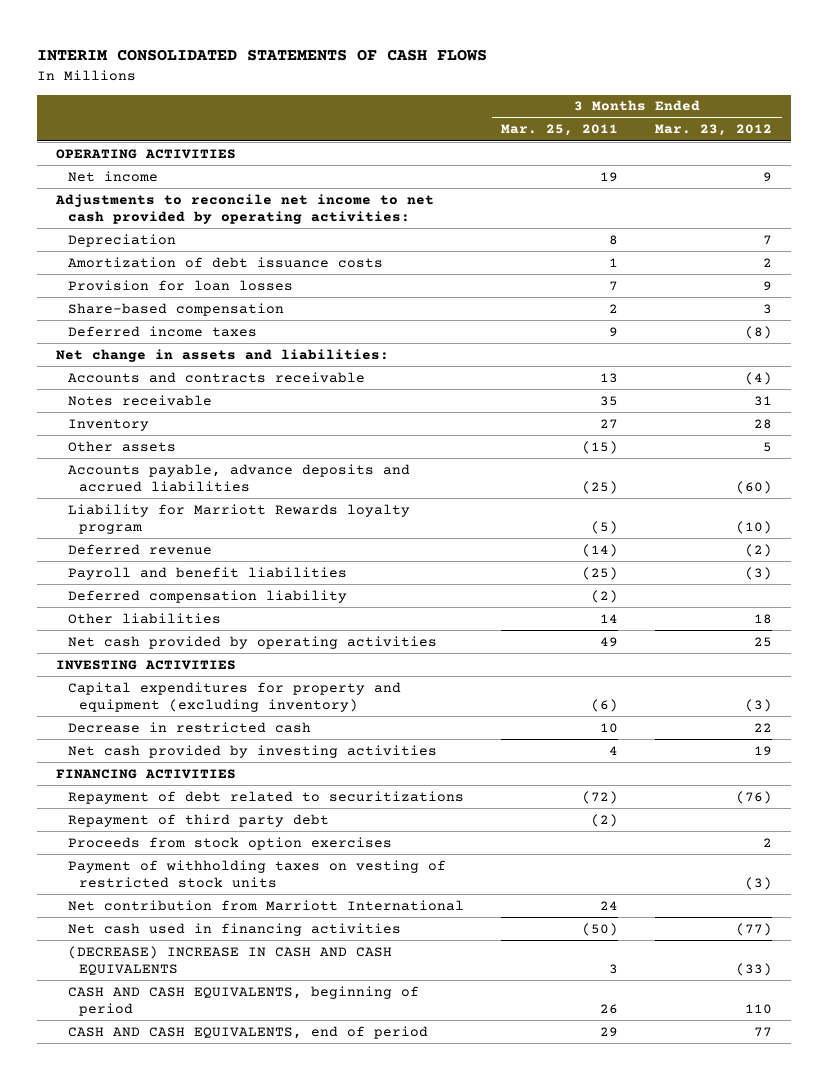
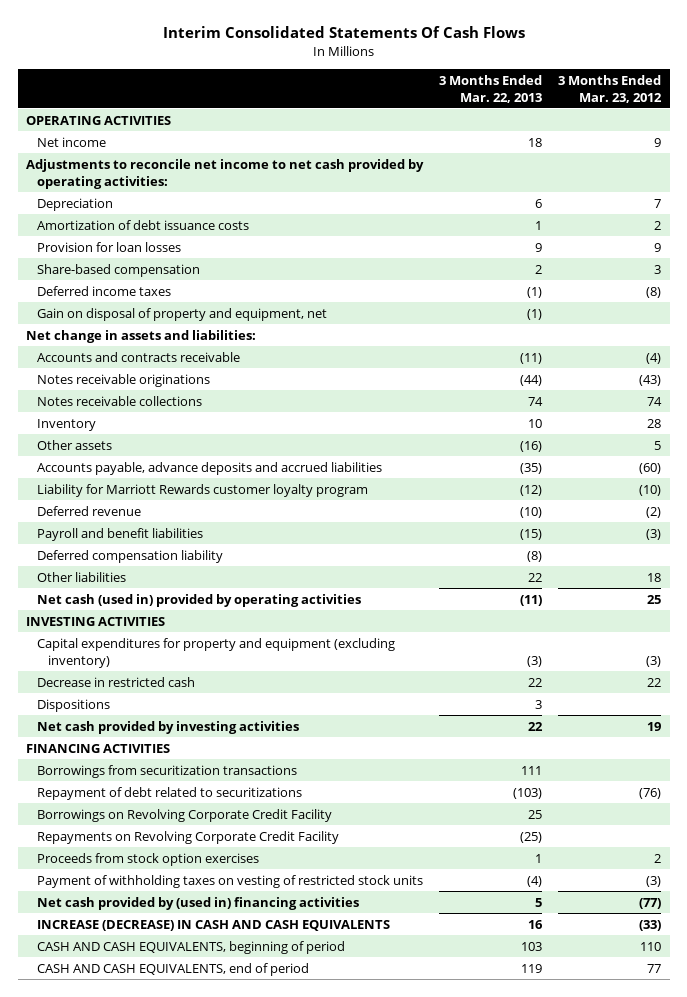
- INTERIM CONSOLIDATED STATEMENTS OF CASH FLOWS
+ Interim Consolidated Statements Of Cash Flows
- | 3 Months Ended Mar. 25, 2011 | 3 Months Ended Mar. 23, 2012
+ | 3 Months Ended Mar. 22, 2013 | 3 Months Ended Mar. 23, 2012
+ Gain on disposal of property and equipment, net | (1) |
- Notes receivable | 35 | 31
+ Notes receivable originations | (44) | (43)
+ Notes receivable collections | 74 | 74
- Liability for Marriott Rewards loyalty program | (5) | (10)
+ Liability for Marriott Rewards customer loyalty program | (12) | (10)
- Net cash provided by operating activities | 49 | 25
+ Net cash (used in) provided by operating activities | (11) | 25
+ Dispositions | 3 |
+ Borrowings from securitization transactions | 111 |
- Repayment of third party debt | (2) |
+ Borrowings on Revolving Corporate Credit Facility | 25 |
+ Repayments on Revolving Corporate Credit Facility | (25) |
- Net contribution from Marriott International | 24 |
- Net cash used in financing activities | (50) | (77)
- (DECREASE) INCREASE IN CASH AND CASH EQUIVALENTS | 3 | (33)
+ Net cash provided by (used in) financing activities | 5 | (77)
+ INCREASE (DECREASE) IN CASH AND CASH EQUIVALENTS | 16 | (33)

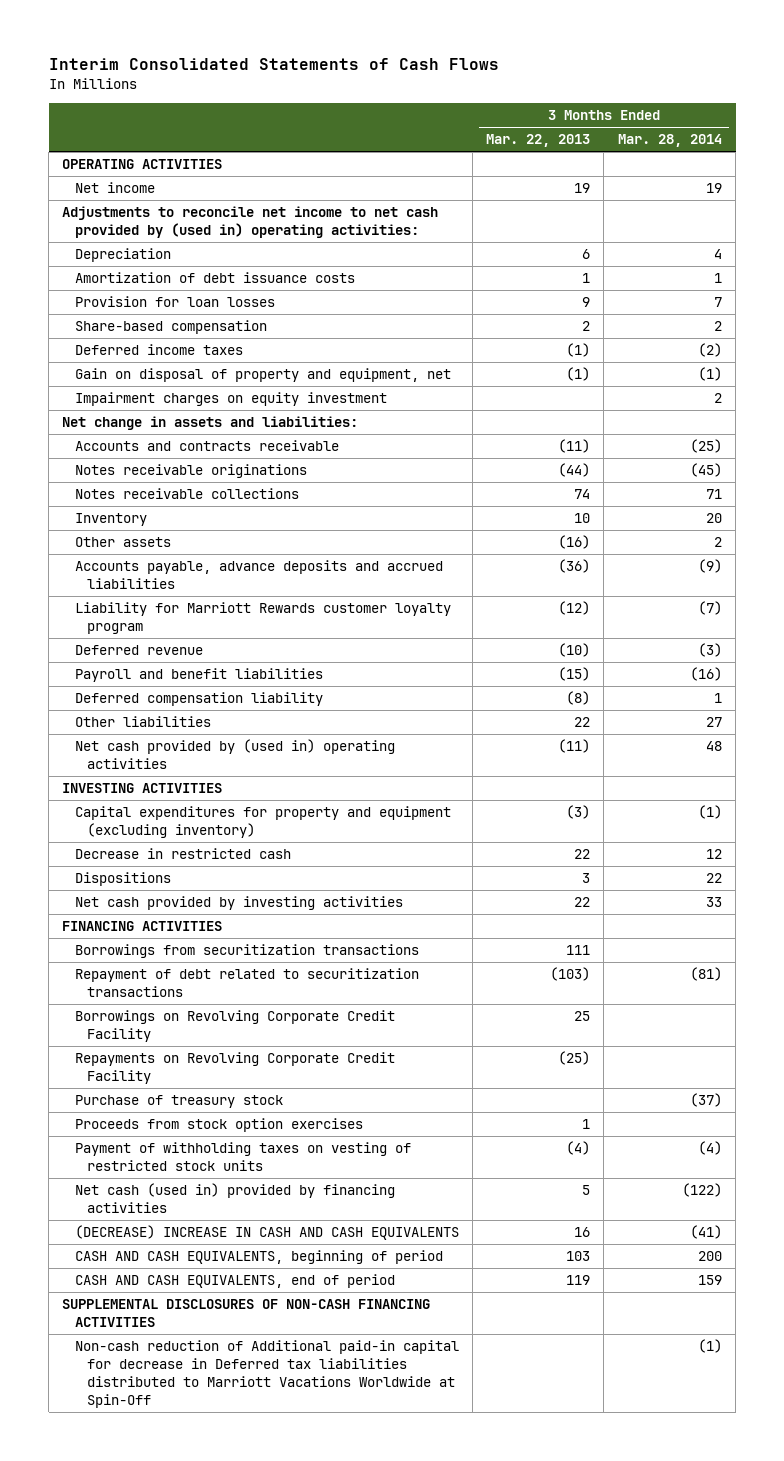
- Interim Consolidated Statements Of Cash Flows
+ Interim Consolidated Statements of Cash Flows
- | 3 Months Ended Mar. 22, 2013 | 3 Months Ended Mar. 23, 2012
+ | 3 Months Ended Mar. 22, 2013 | 3 Months Ended Mar. 28, 2014
- Net income | 18 | 9
- Adjustments to reconcile net income to net cash provided by operating activities:
+ Net income | 19 | 19
+ Adjustments to reconcile net income to net cash provided by (used in) operating activities:
+ Impairment charges on equity investment | | 2
- Accounts payable, advance deposits and accrued liabilities | (35) | (60)
+ Accounts payable, advance deposits and accrued liabilities | (36) | (9)
- Net cash (used in) provided by operating activities | (11) | 25
+ Net cash provided by (used in) operating activities | (11) | 48
- Repayment of debt related to securitizations | (103) | (76)
+ Repayment of debt related to securitization transactions | (103) | (81)
+ Purchase of treasury stock | | (37)
- Net cash provided by (used in) financing activities | 5 | (77)
- INCREASE (DECREASE) IN CASH AND CASH EQUIVALENTS | 16 | (33)
+ Net cash (used in) provided by financing activities | 5 | (122)
+ (DECREASE) INCREASE IN CASH AND CASH EQUIVALENTS | 16 | (41)
+ SUPPLEMENTAL DISCLOSURES OF NON-CASH FINANCING ACTIVITIES
+ Non-cash reduction of Additional paid-in capital for decrease in Deferred tax liabilities distributed to Marriott Vacations Worldwide at Spin-Off | | (1)

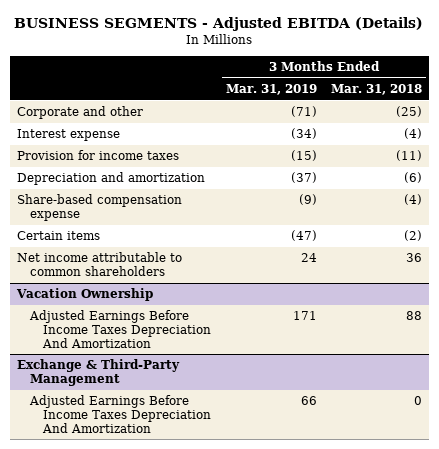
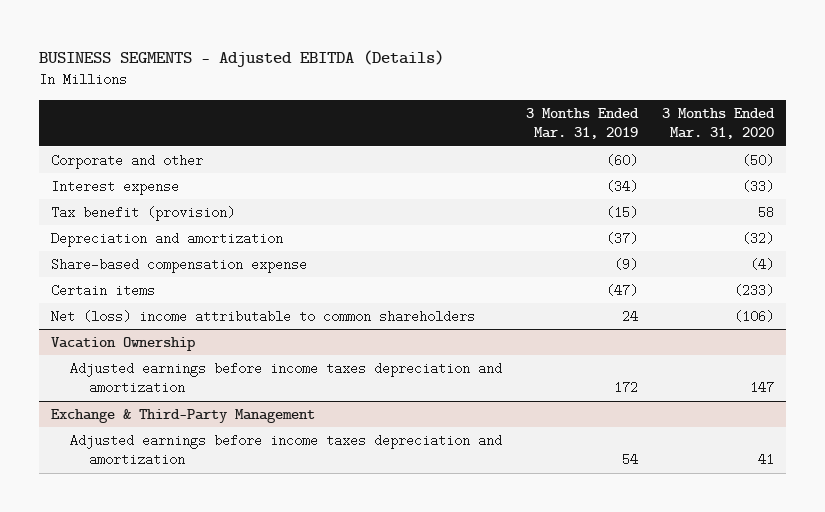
- | 3 Months Ended Mar. 31, 2019 | 3 Months Ended Mar. 31, 2018
+ | 3 Months Ended Mar. 31, 2019 | 3 Months Ended Mar. 31, 2020
- Corporate and other | (71) | (25)
+ Corporate and other | (60) | (50)
- Provision for income taxes | (15) | (11)
+ Tax benefit (provision) | (15) | 58
- Net income attributable to common shareholders | 24 | 36
+ Net (loss) income attributable to common shareholders | 24 | (106)
@ Vacation Ownership
- Adjusted Earnings Before Income Taxes Depreciation And Amortization | 171 | 88
+ Adjusted earnings before income taxes depreciation and amortization | 172 | 147
@ Exchange & Third-Party Management
- Adjusted Earnings Before Income Taxes Depreciation And Amortization | 66 | 0
+ Adjusted earnings before income taxes depreciation and amortization | 54 | 41

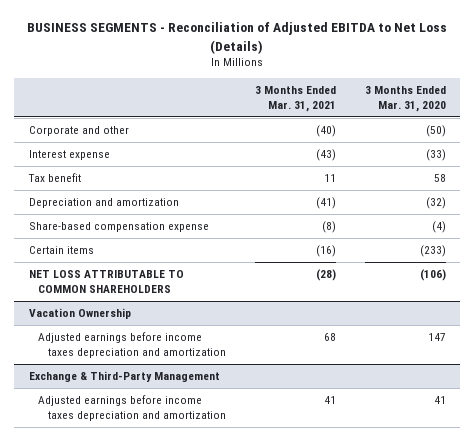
- BUSINESS SEGMENTS - Adjusted EBITDA (Details)
+ BUSINESS SEGMENTS - Reconciliation of Adjusted EBITDA to Net Loss (Details)
- | 3 Months Ended Mar. 31, 2019 | 3 Months Ended Mar. 31, 2020
+ | 3 Months Ended Mar. 31, 2021 | 3 Months Ended Mar. 31, 2020
- Tax benefit (provision) | (15) | 58
+ Tax benefit | 11 | 58
- Net (loss) income attributable to common shareholders | 24 | (106)
+ NET LOSS ATTRIBUTABLE TO COMMON SHAREHOLDERS | (28) | (106)

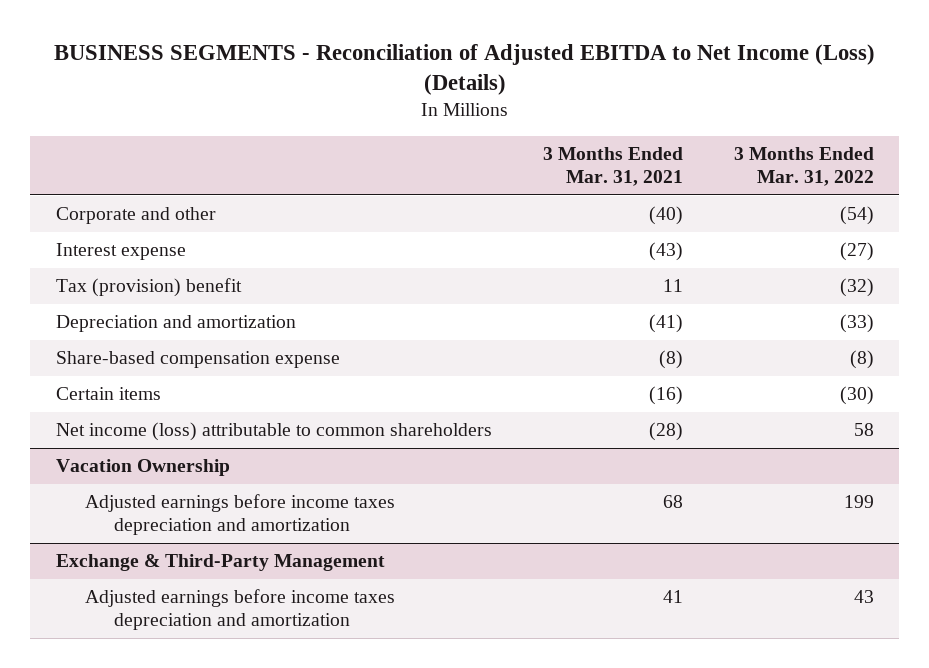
- BUSINESS SEGMENTS - Reconciliation of Adjusted EBITDA to Net Loss (Details)
+ BUSINESS SEGMENTS - Reconciliation of Adjusted EBITDA to Net Income (Loss) (Details)
- | 3 Months Ended Mar. 31, 2021 | 3 Months Ended Mar. 31, 2020
+ | 3 Months Ended Mar. 31, 2021 | 3 Months Ended Mar. 31, 2022
- Tax benefit | 11 | 58
+ Tax (provision) benefit | 11 | (32)
- NET LOSS ATTRIBUTABLE TO COMMON SHAREHOLDERS | (28) | (106)
+ Net income (loss) attributable to common shareholders | (28) | 58

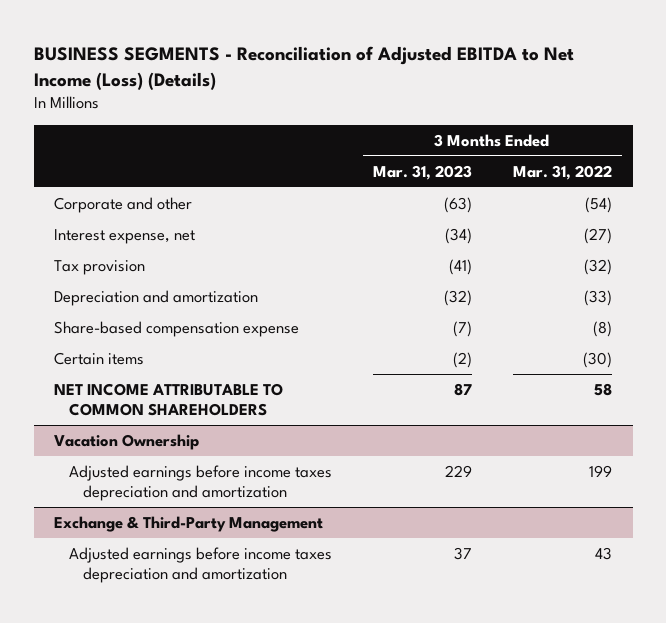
- | 3 Months Ended Mar. 31, 2021 | 3 Months Ended Mar. 31, 2022
+ | 3 Months Ended Mar. 31, 2023 | 3 Months Ended Mar. 31, 2022
- Interest expense | (43) | (27)
- Tax (provision) benefit | 11 | (32)
+ Interest expense, net | (34) | (27)
+ Tax provision | (41) | (32)
- Net income (loss) attributable to common shareholders | (28) | 58
+ NET INCOME ATTRIBUTABLE TO COMMON SHAREHOLDERS | 87 | 58

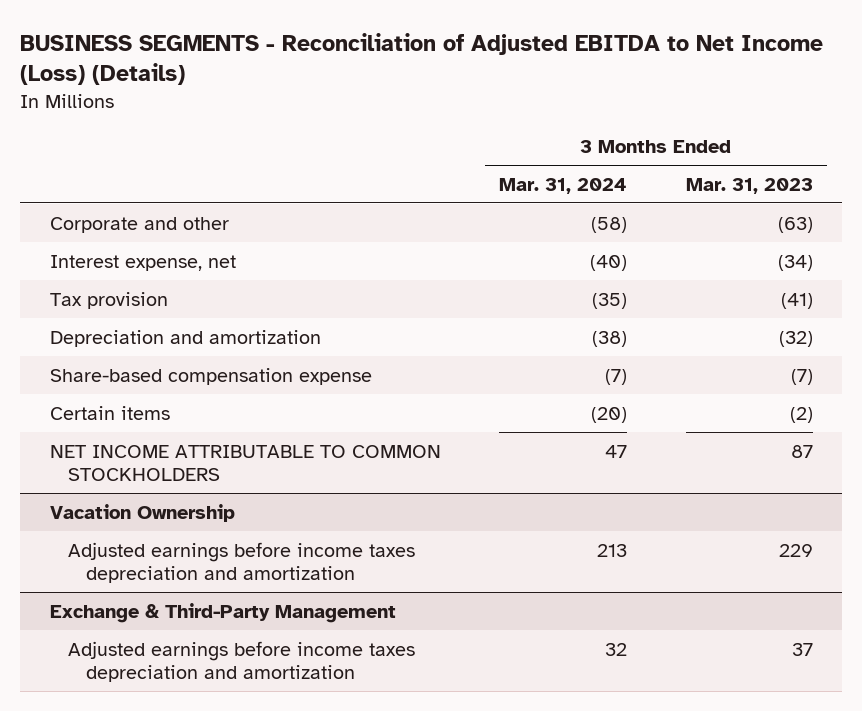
- | 3 Months Ended Mar. 31, 2023 | 3 Months Ended Mar. 31, 2022
+ | 3 Months Ended Mar. 31, 2024 | 3 Months Ended Mar. 31, 2023
- NET INCOME ATTRIBUTABLE TO COMMON SHAREHOLDERS | 87 | 58
+ NET INCOME ATTRIBUTABLE TO COMMON STOCKHOLDERS | 47 | 87

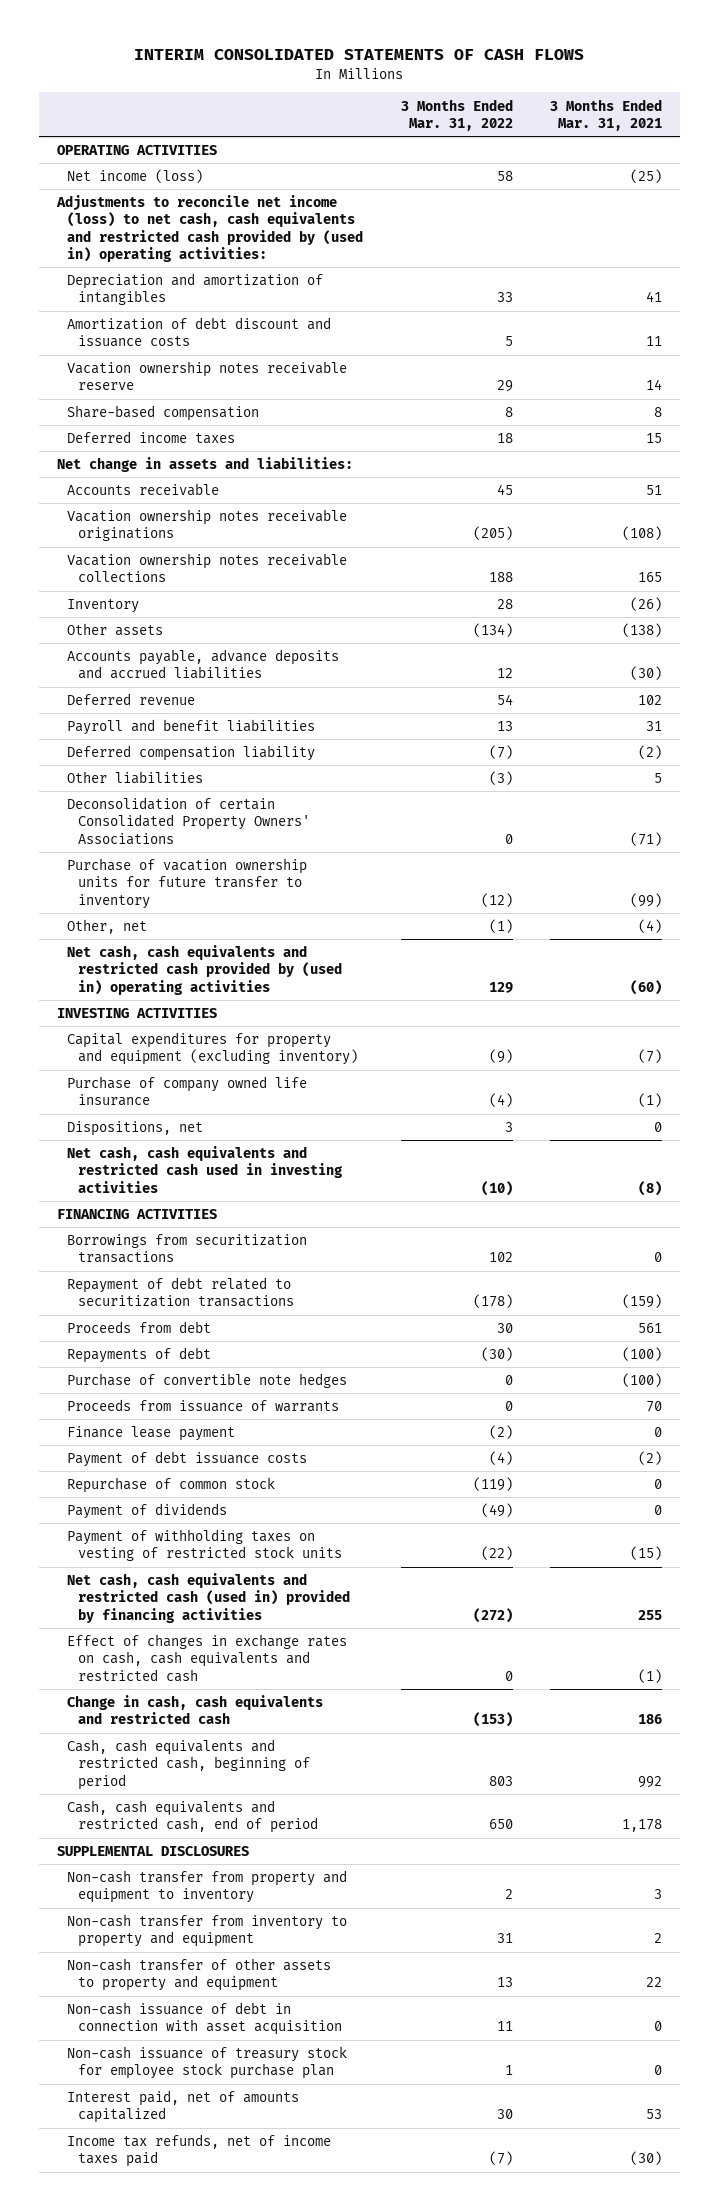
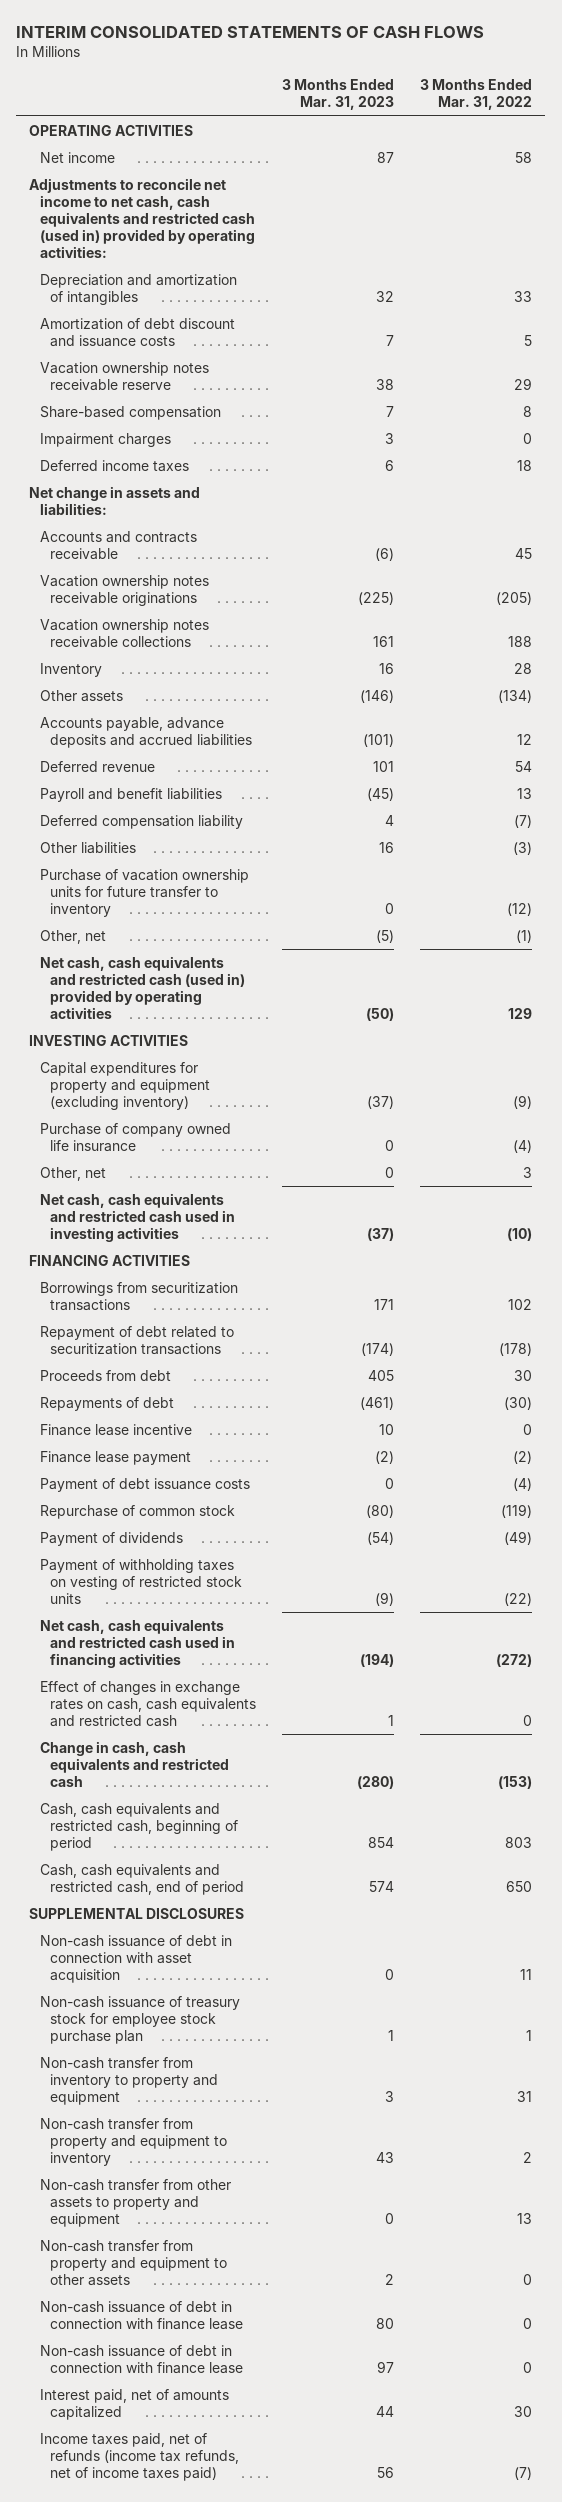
- | 3 Months Ended Mar. 31, 2022 | 3 Months Ended Mar. 31, 2021
+ | 3 Months Ended Mar. 31, 2023 | 3 Months Ended Mar. 31, 2022
- Net income (loss) | 58 | (25)
- Adjustments to reconcile net income (loss) to net cash, cash equivalents and restricted cash provided by (used in) operating activities:
+ Net income | 87 | 58
+ Adjustments to reconcile net income to net cash, cash equivalents and restricted cash (used in) provided by operating activities:
+ Impairment charges | 3 | 0
- Accounts receivable | 45 | 51
+ Accounts and contracts receivable | (6) | 45
- Deconsolidation of certain Consolidated Property Owners' Associations | 0 | (71)
- Net cash, cash equivalents and restricted cash provided by (used in) operating activities | 129 | (60)
+ Net cash, cash equivalents and restricted cash (used in) provided by operating activities | (50) | 129
- Dispositions, net | 3 | 0
+ Other, net | 0 | 3
- Purchase of convertible note hedges | 0 | (100)
- Proceeds from issuance of warrants | 0 | 70
+ Finance lease incentive | 10 | 0
- Net cash, cash equivalents and restricted cash (used in) provided by financing activities | (272) | 255
+ Net cash, cash equivalents and restricted cash used in financing activities | (194) | (272)
- Non-cash transfer of other assets to property and equipment | 13 | 22
moved down: Non-cash transfer from inventory to property and equipment | 3 | 31
moved down: Non-cash transfer from property and equipment to inventory | 43 | 2
+ Non-cash transfer from other assets to property and equipment | 0 | 13
+ Non-cash transfer from property and equipment to other assets | 2 | 0
+ Non-cash issuance of debt in connection with finance lease | 80 | 0
+ Non-cash issuance of debt in connection with finance lease | 97 | 0
- Income tax refunds, net of income taxes paid | (7) | (30)
+ Income taxes paid, net of refunds (income tax refunds, net of income taxes paid) | 56 | (7)

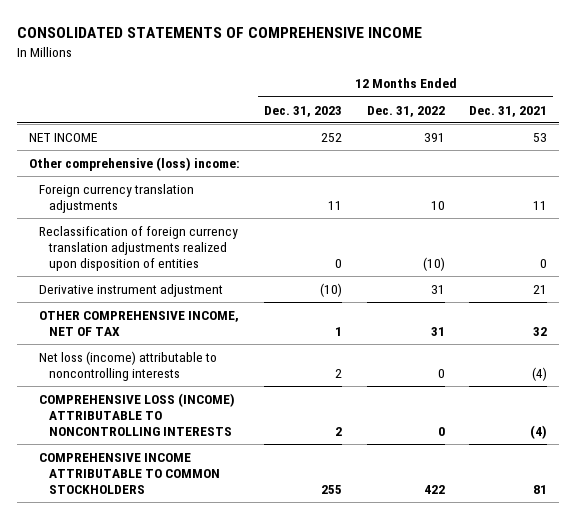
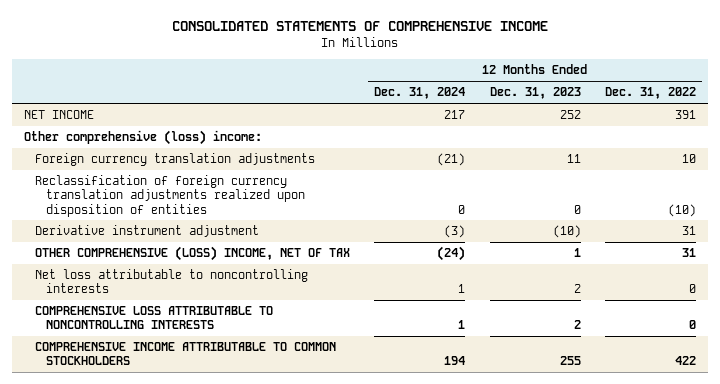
- | 12 Months Ended Dec. 31, 2023 | 12 Months Ended Dec. 31, 2022 | 12 Months Ended Dec. 31, 2021
+ | 12 Months Ended Dec. 31, 2024 | 12 Months Ended Dec. 31, 2023 | 12 Months Ended Dec. 31, 2022
- OTHER COMPREHENSIVE INCOME, NET OF TAX | 1 | 31 | 32
- Net loss (income) attributable to noncontrolling interests | 2 | 0 | (4)
- COMPREHENSIVE LOSS (INCOME) ATTRIBUTABLE TO NONCONTROLLING INTERESTS | 2 | 0 | (4)
+ OTHER COMPREHENSIVE (LOSS) INCOME, NET OF TAX | (24) | 1 | 31
+ Net loss attributable to noncontrolling interests | 1 | 2 | 0
+ COMPREHENSIVE LOSS ATTRIBUTABLE TO NONCONTROLLING INTERESTS | 1 | 2 | 0

